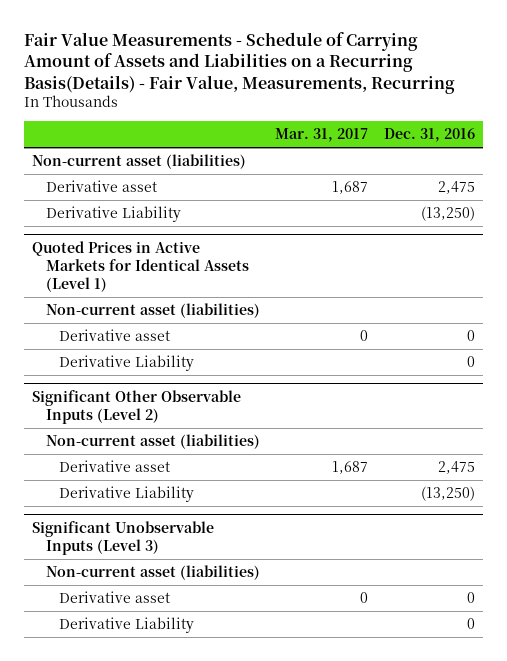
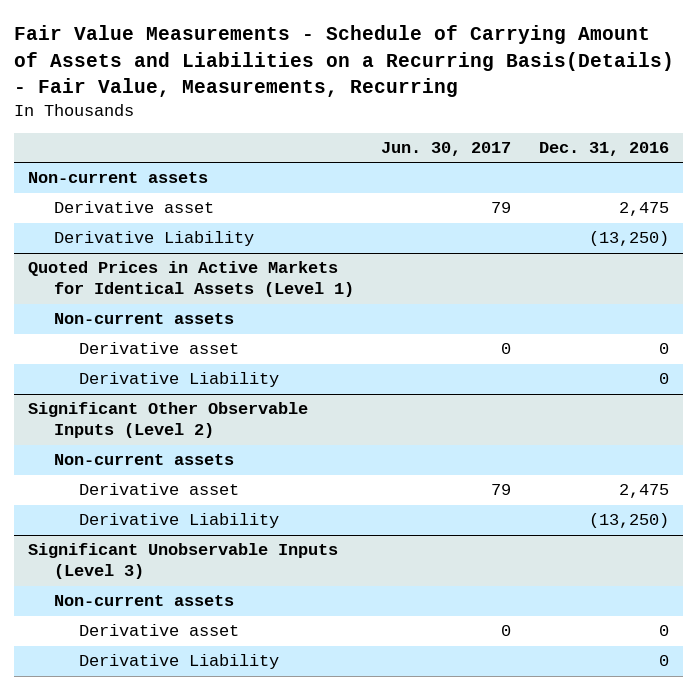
- | Mar. 31, 2017 | Dec. 31, 2016
+ | Jun. 30, 2017 | Dec. 31, 2016
- Non-current asset (liabilities)
+ Non-current assets
@ Quoted Prices in Active Markets for Identical Assets (Level 1)
- Non-current asset (liabilities)
+ Non-current assets
@ Significant Other Observable Inputs (Level 2)
- Non-current asset (liabilities)
+ Non-current assets
@ Significant Unobservable Inputs (Level 3)
- Non-current asset (liabilities)
+ Non-current assets

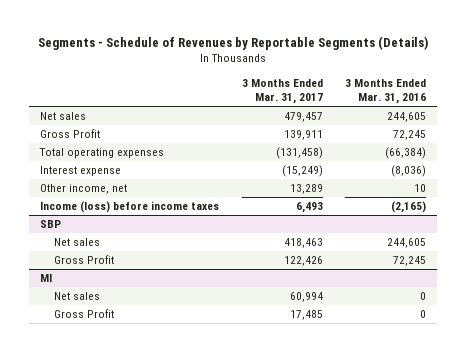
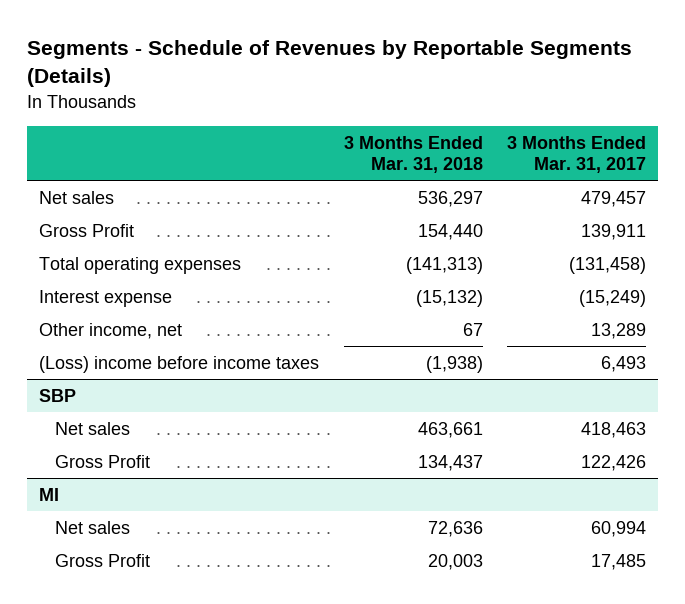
- | 3 Months Ended Mar. 31, 2017 | 3 Months Ended Mar. 31, 2016
+ | 3 Months Ended Mar. 31, 2018 | 3 Months Ended Mar. 31, 2017
- Income (loss) before income taxes | 6,493 | (2,165)
+ (Loss) income before income taxes | (1,938) | 6,493

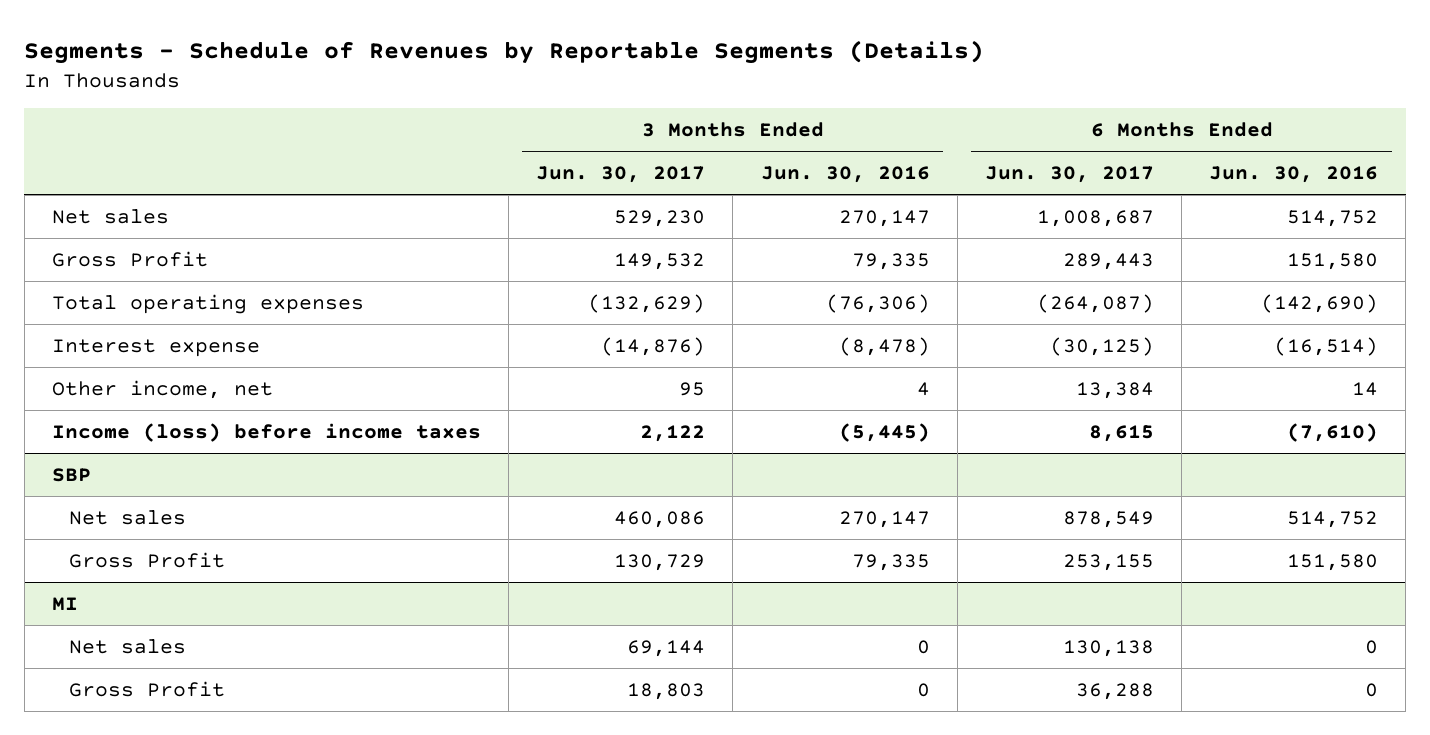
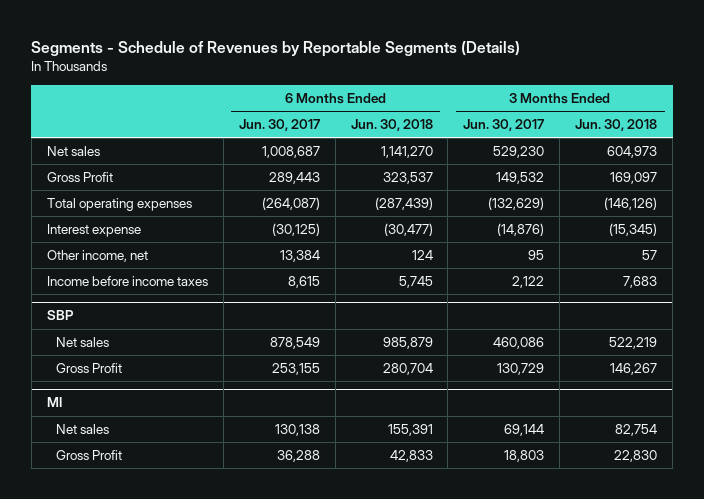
- | 3 Months Ended Jun. 30, 2017 | 3 Months Ended Jun. 30, 2016 | 6 Months Ended Jun. 30, 2017 | 6 Months Ended Jun. 30, 2016
+ | 6 Months Ended Jun. 30, 2017 | 6 Months Ended Jun. 30, 2018 | 3 Months Ended Jun. 30, 2017 | 3 Months Ended Jun. 30, 2018
- Income (loss) before income taxes | 2,122 | (5,445) | 8,615 | (7,610)
+ Income before income taxes | 8,615 | 5,745 | 2,122 | 7,683

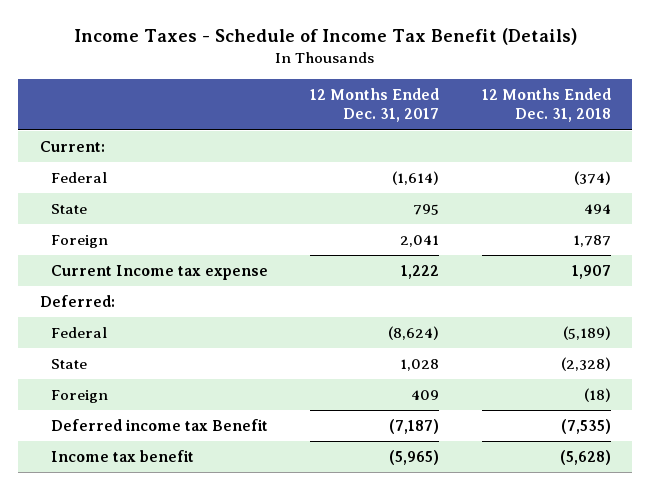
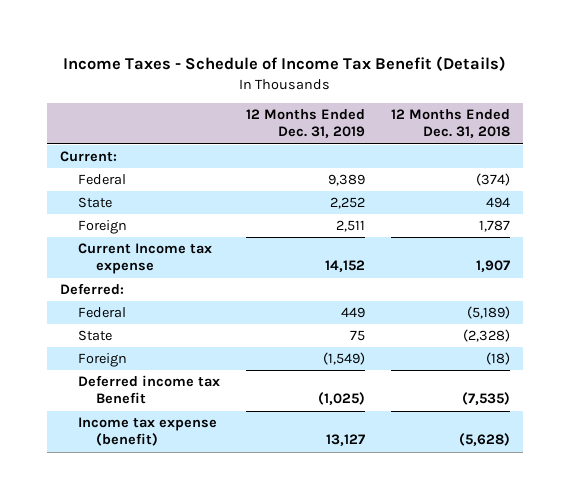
- | 12 Months Ended Dec. 31, 2017 | 12 Months Ended Dec. 31, 2018
+ | 12 Months Ended Dec. 31, 2019 | 12 Months Ended Dec. 31, 2018
- Income tax benefit | (5,965) | (5,628)
+ Income tax expense (benefit) | 13,127 | (5,628)

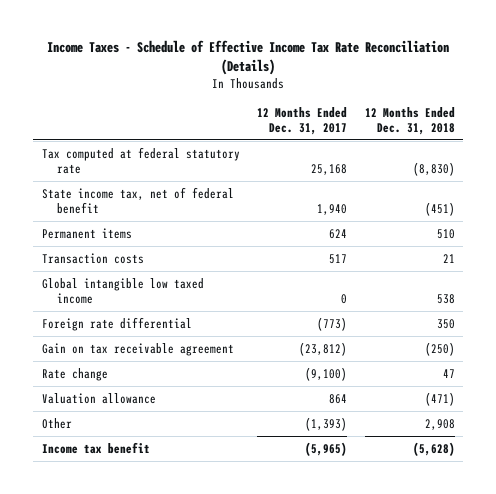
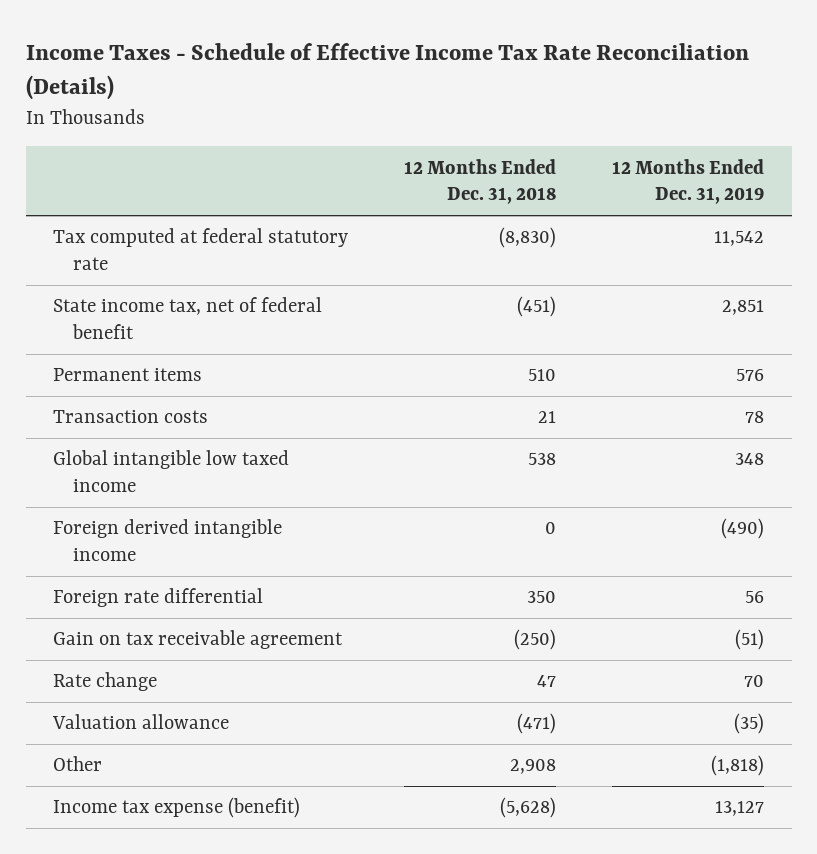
- | 12 Months Ended Dec. 31, 2017 | 12 Months Ended Dec. 31, 2018
+ | 12 Months Ended Dec. 31, 2018 | 12 Months Ended Dec. 31, 2019
+ Foreign derived intangible income | 0 | (490)
- Income tax benefit | (5,965) | (5,628)
+ Income tax expense (benefit) | (5,628) | 13,127

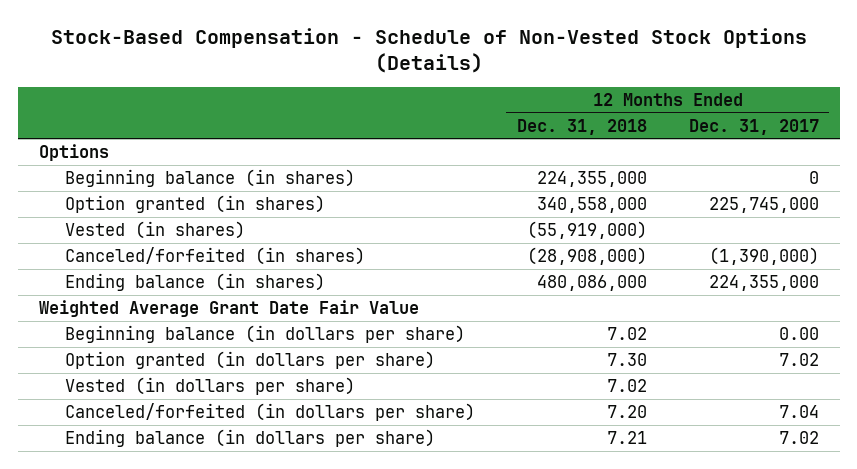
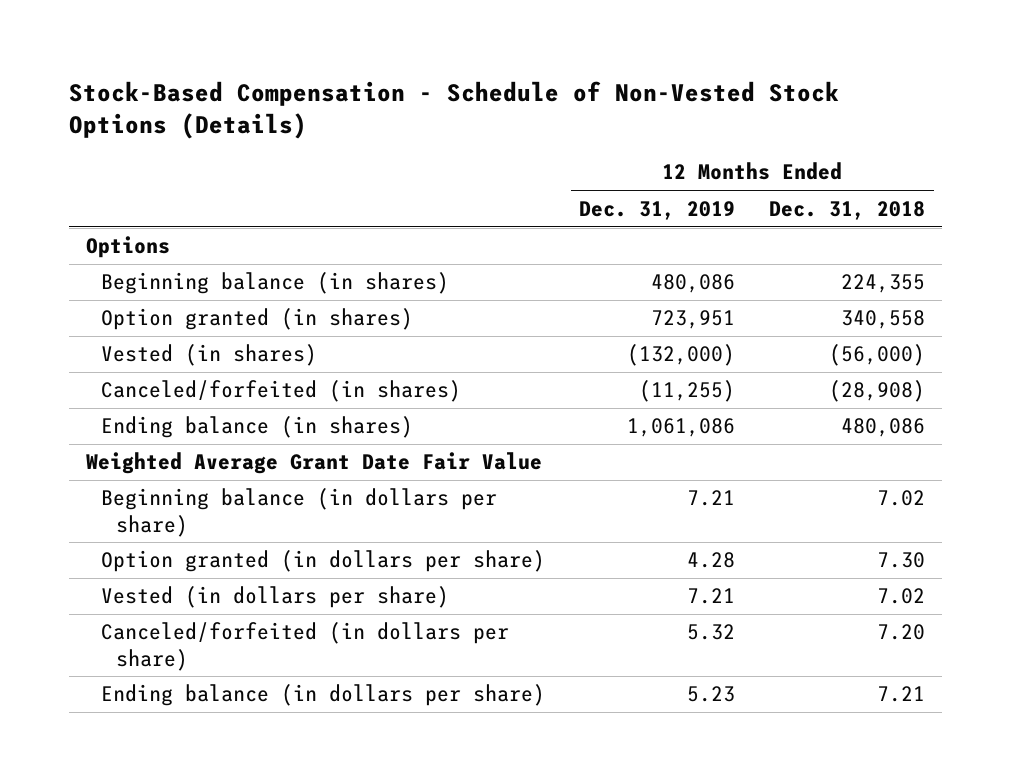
- | 12 Months Ended Dec. 31, 2018 | 12 Months Ended Dec. 31, 2017
+ | 12 Months Ended Dec. 31, 2019 | 12 Months Ended Dec. 31, 2018
- Beginning balance (in shares) | 224,355,000 | 0
- Option granted (in shares) | 340,558,000 | 225,745,000
- Vested (in shares) | (55,919,000) |
- Canceled/forfeited (in shares) | (28,908,000) | (1,390,000)
- Ending balance (in shares) | 480,086,000 | 224,355,000
+ Beginning balance (in shares) | 480,086 | 224,355
+ Option granted (in shares) | 723,951 | 340,558
+ Vested (in shares) | (132,000) | (56,000)
+ Canceled/forfeited (in shares) | (11,255) | (28,908)
+ Ending balance (in shares) | 1,061,086 | 480,086

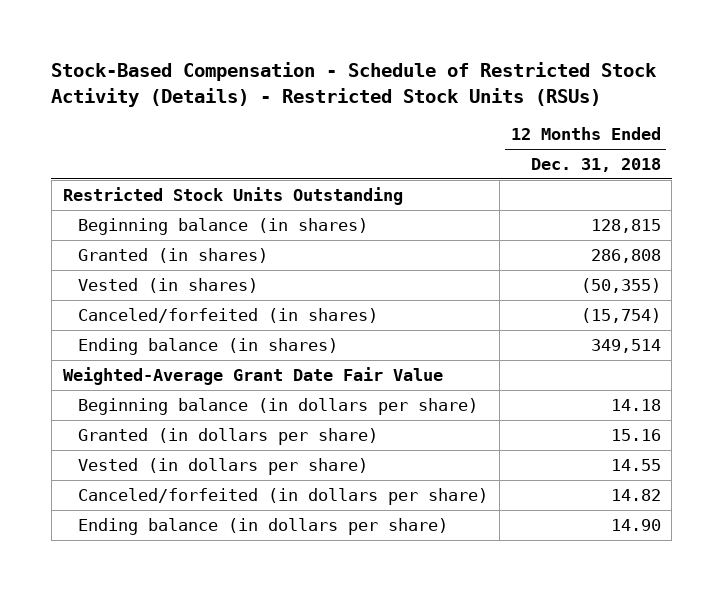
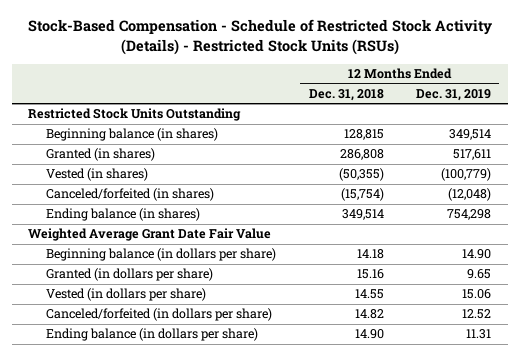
- | 12 Months Ended Dec. 31, 2018
+ | 12 Months Ended Dec. 31, 2018 | 12 Months Ended Dec. 31, 2019
- Weighted-Average Grant Date Fair Value
+ Weighted Average Grant Date Fair Value

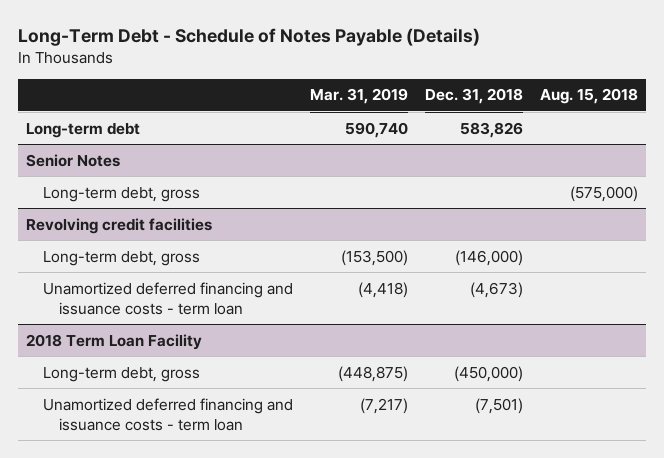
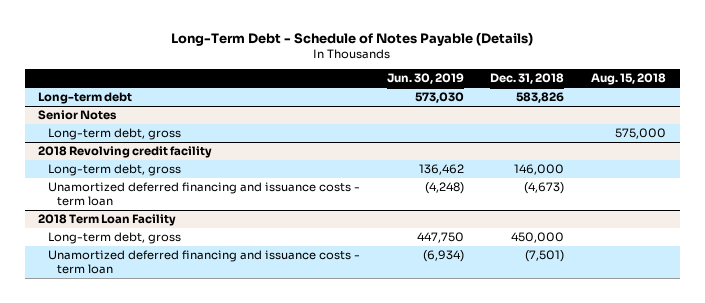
- | Mar. 31, 2019 | Dec. 31, 2018 | Aug. 15, 2018
+ | Jun. 30, 2019 | Dec. 31, 2018 | Aug. 15, 2018
@ Senior Notes
- Long-term debt, gross | | | (575,000)
- Revolving credit facilities
- Long-term debt, gross | (153,500) | (146,000) |
@ Senior Notes
+ Long-term debt, gross | | | 575,000
+ 2018 Revolving credit facility
+ Long-term debt, gross | 136,462 | 146,000 |
@ 2018 Term Loan Facility
- Long-term debt, gross | (448,875) | (450,000) |
+ Long-term debt, gross | 447,750 | 450,000 |

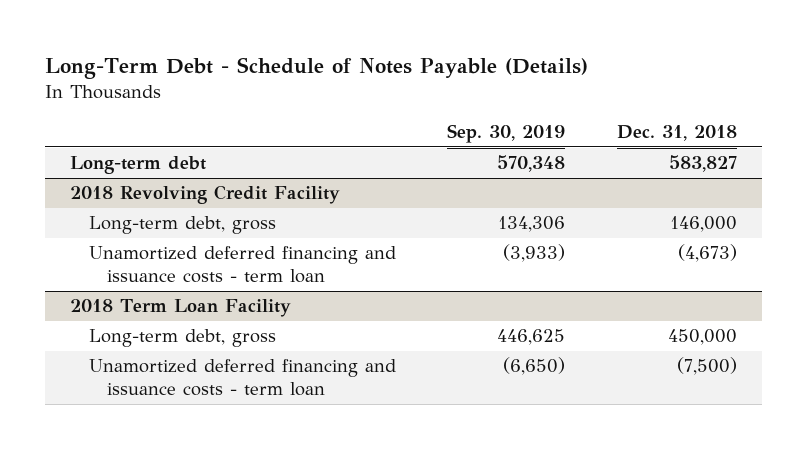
- | Jun. 30, 2019 | Dec. 31, 2018 | Aug. 15, 2018
+ | Sep. 30, 2019 | Dec. 31, 2018
- Long-term debt | 573,030 | 583,826 |
- Senior Notes
- Long-term debt, gross | | | 575,000
- 2018 Revolving credit facility
+ Long-term debt | 570,348 | 583,827
+ 2018 Revolving Credit Facility
@ 2018 Term Loan Facility
- Unamortized deferred financing and issuance costs - term loan | (6,934) | (7,501) |
+ Unamortized deferred financing and issuance costs - term loan | (6,650) | (7,500)

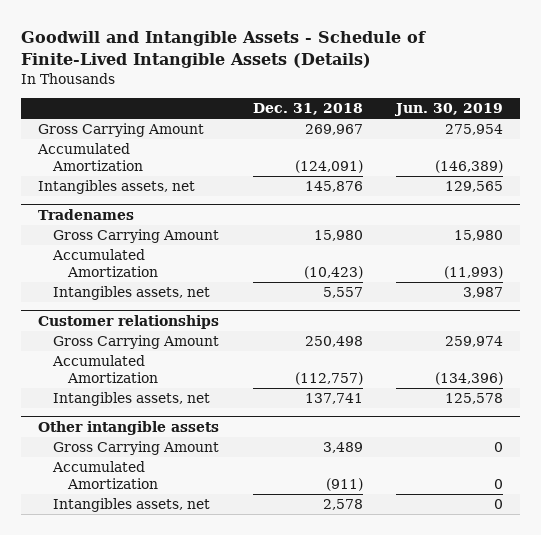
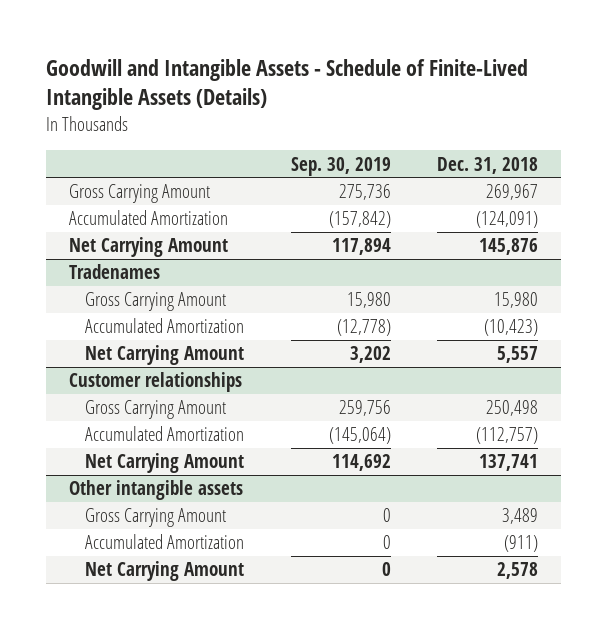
- | Dec. 31, 2018 | Jun. 30, 2019
+ | Sep. 30, 2019 | Dec. 31, 2018
- Intangibles assets, net | 145,876 | 129,565
+ Net Carrying Amount | 117,894 | 145,876
@ Tradenames
- Intangibles assets, net | 5,557 | 3,987
+ Net Carrying Amount | 3,202 | 5,557
@ Customer relationships
- Intangibles assets, net | 137,741 | 125,578
+ Net Carrying Amount | 114,692 | 137,741
@ Other intangible assets
- Intangibles assets, net | 2,578 | 0
+ Net Carrying Amount | 0 | 2,578

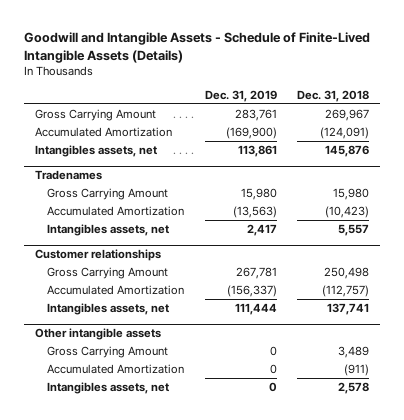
- | Sep. 30, 2019 | Dec. 31, 2018
+ | Dec. 31, 2019 | Dec. 31, 2018
- Net Carrying Amount | 117,894 | 145,876
+ Intangibles assets, net | 113,861 | 145,876
@ Tradenames
- Net Carrying Amount | 3,202 | 5,557
+ Intangibles assets, net | 2,417 | 5,557
@ Customer relationships
- Net Carrying Amount | 114,692 | 137,741
+ Intangibles assets, net | 111,444 | 137,741
@ Other intangible assets
- Net Carrying Amount | 0 | 2,578
+ Intangibles assets, net | 0 | 2,578

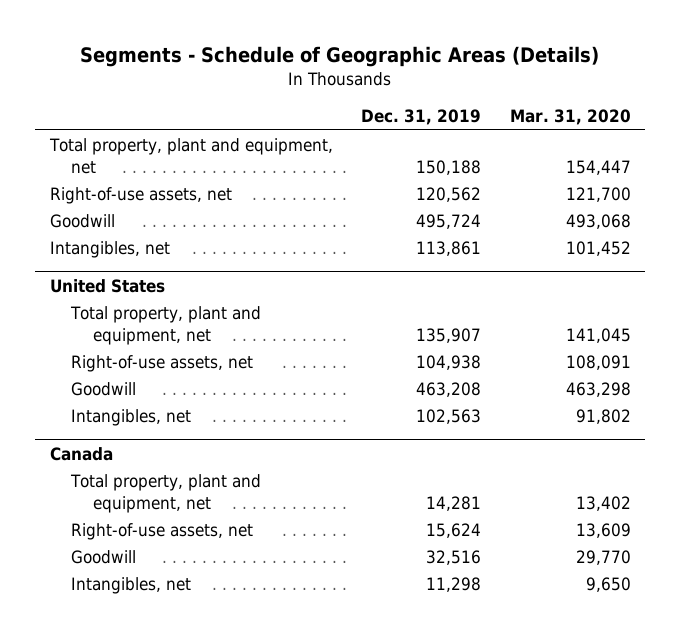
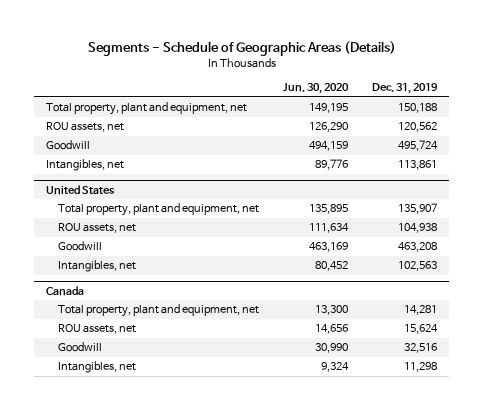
- | Dec. 31, 2019 | Mar. 31, 2020
+ | Jun. 30, 2020 | Dec. 31, 2019
- Right-of-use assets, net | 120,562 | 121,700
+ ROU assets, net | 126,290 | 120,562
@ United States
- Right-of-use assets, net | 104,938 | 108,091
+ ROU assets, net | 111,634 | 104,938
@ Canada
- Right-of-use assets, net | 15,624 | 13,609
+ ROU assets, net | 14,656 | 15,624

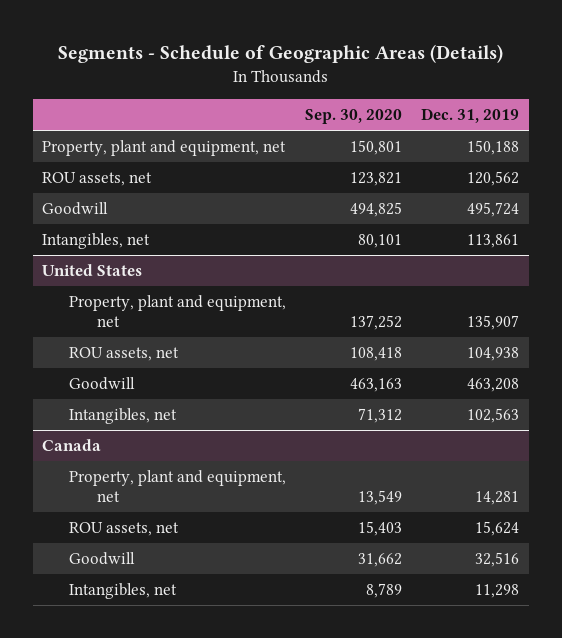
- | Jun. 30, 2020 | Dec. 31, 2019
+ | Sep. 30, 2020 | Dec. 31, 2019
- Total property, plant and equipment, net | 149,195 | 150,188
+ Property, plant and equipment, net | 150,801 | 150,188
@ United States
- Total property, plant and equipment, net | 135,895 | 135,907
+ Property, plant and equipment, net | 137,252 | 135,907
@ Canada
- Total property, plant and equipment, net | 13,300 | 14,281
+ Property, plant and equipment, net | 13,549 | 14,281

